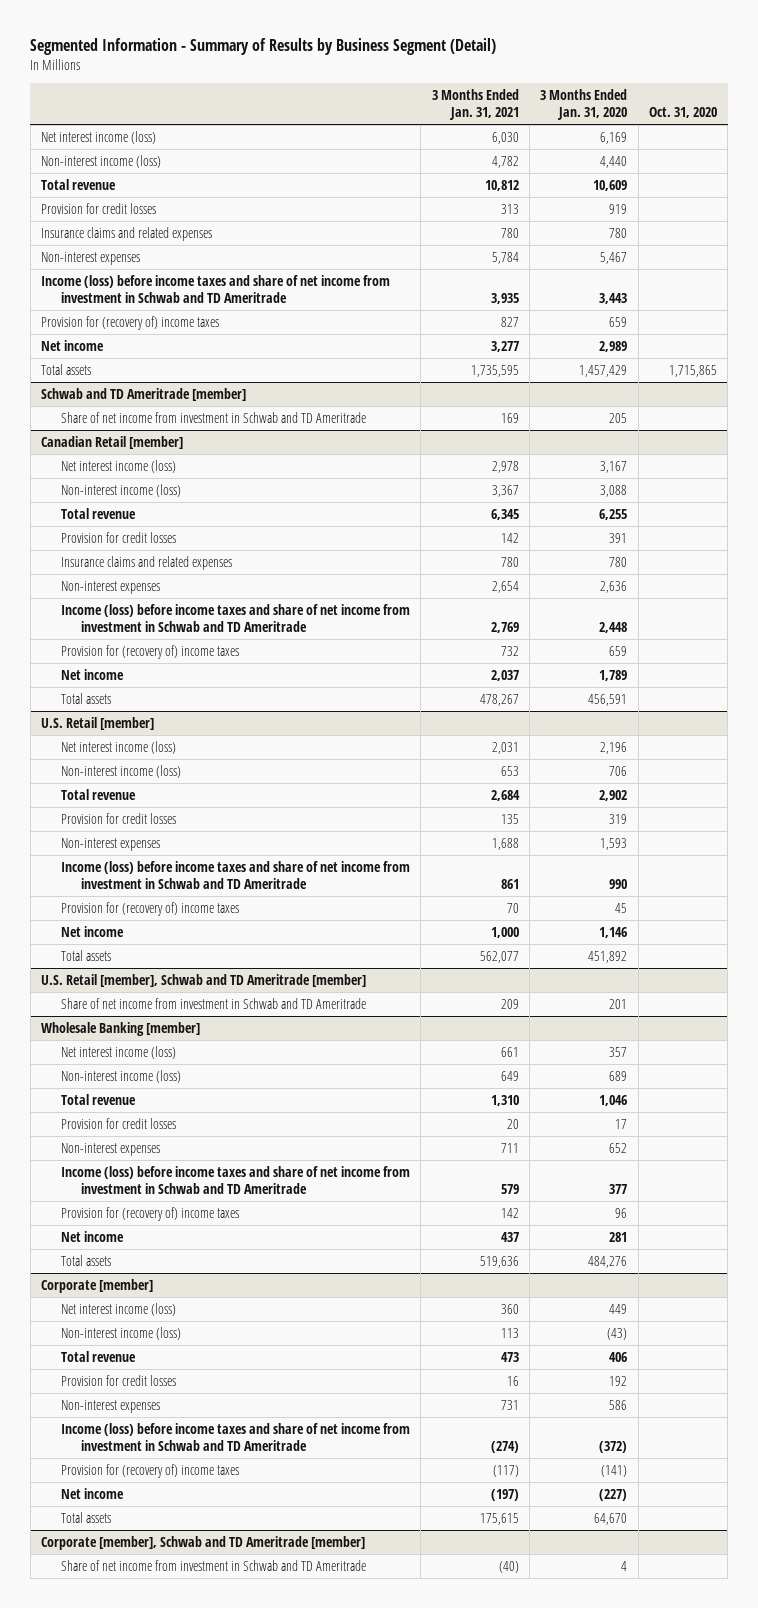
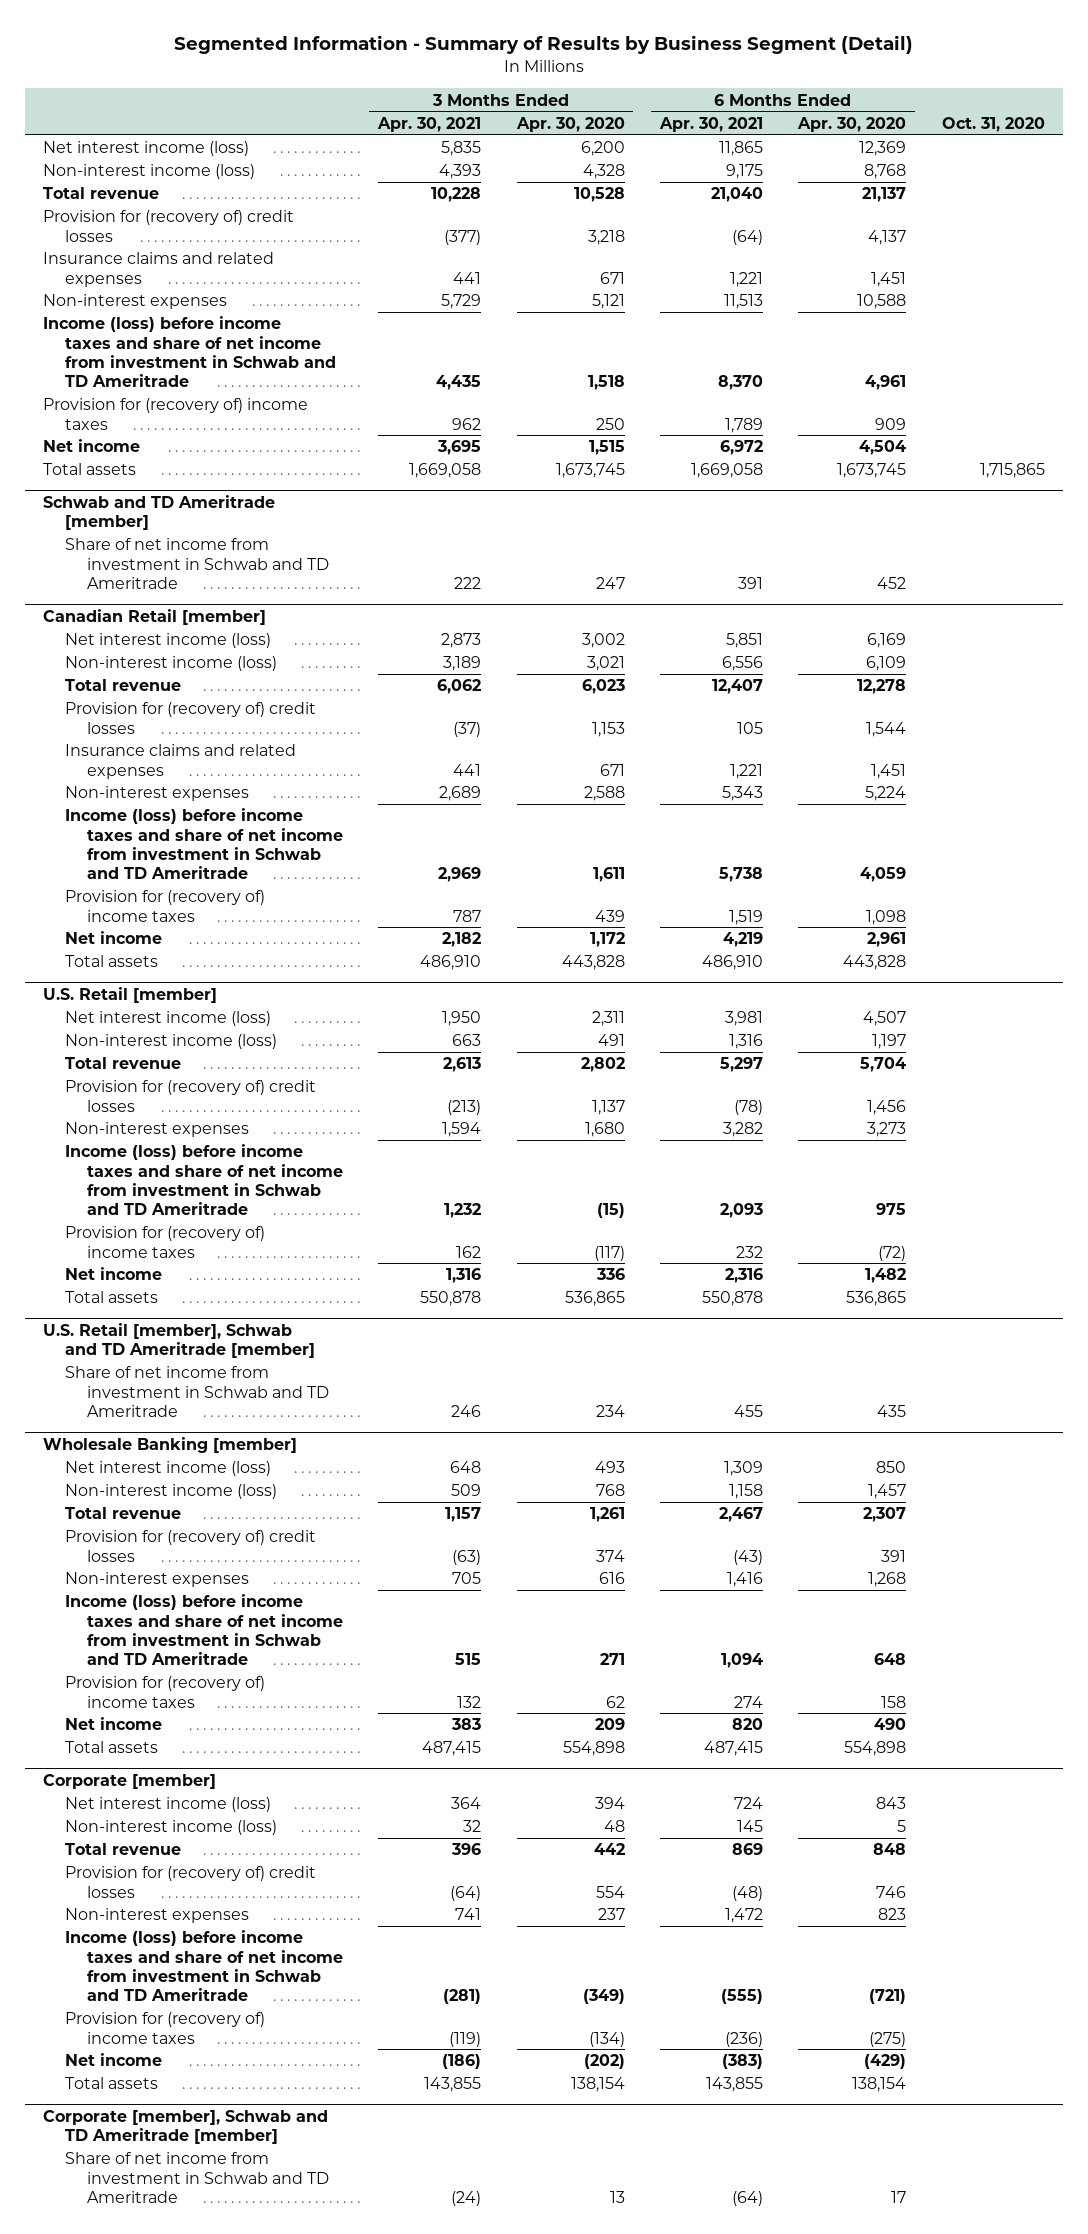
- | 3 Months Ended Jan. 31, 2021 | 3 Months Ended Jan. 31, 2020 | Oct. 31, 2020
+ | 3 Months Ended Apr. 30, 2021 | 3 Months Ended Apr. 30, 2020 | 6 Months Ended Apr. 30, 2021 | 6 Months Ended Apr. 30, 2020 | Oct. 31, 2020
- Provision for credit losses | 313 | 919 |
+ Provision for (recovery of) credit losses | (377) | 3,218 | (64) | 4,137 |
@ Canadian Retail [member]
- Provision for credit losses | 142 | 391 |
+ Provision for (recovery of) credit losses | (37) | 1,153 | 105 | 1,544 |
@ U.S. Retail [member]
- Provision for credit losses | 135 | 319 |
+ Provision for (recovery of) credit losses | (213) | 1,137 | (78) | 1,456 |
@ Wholesale Banking [member]
- Provision for credit losses | 20 | 17 |
+ Provision for (recovery of) credit losses | (63) | 374 | (43) | 391 |
@ Corporate [member]
- Provision for credit losses | 16 | 192 |
+ Provision for (recovery of) credit losses | (64) | 554 | (48) | 746 |

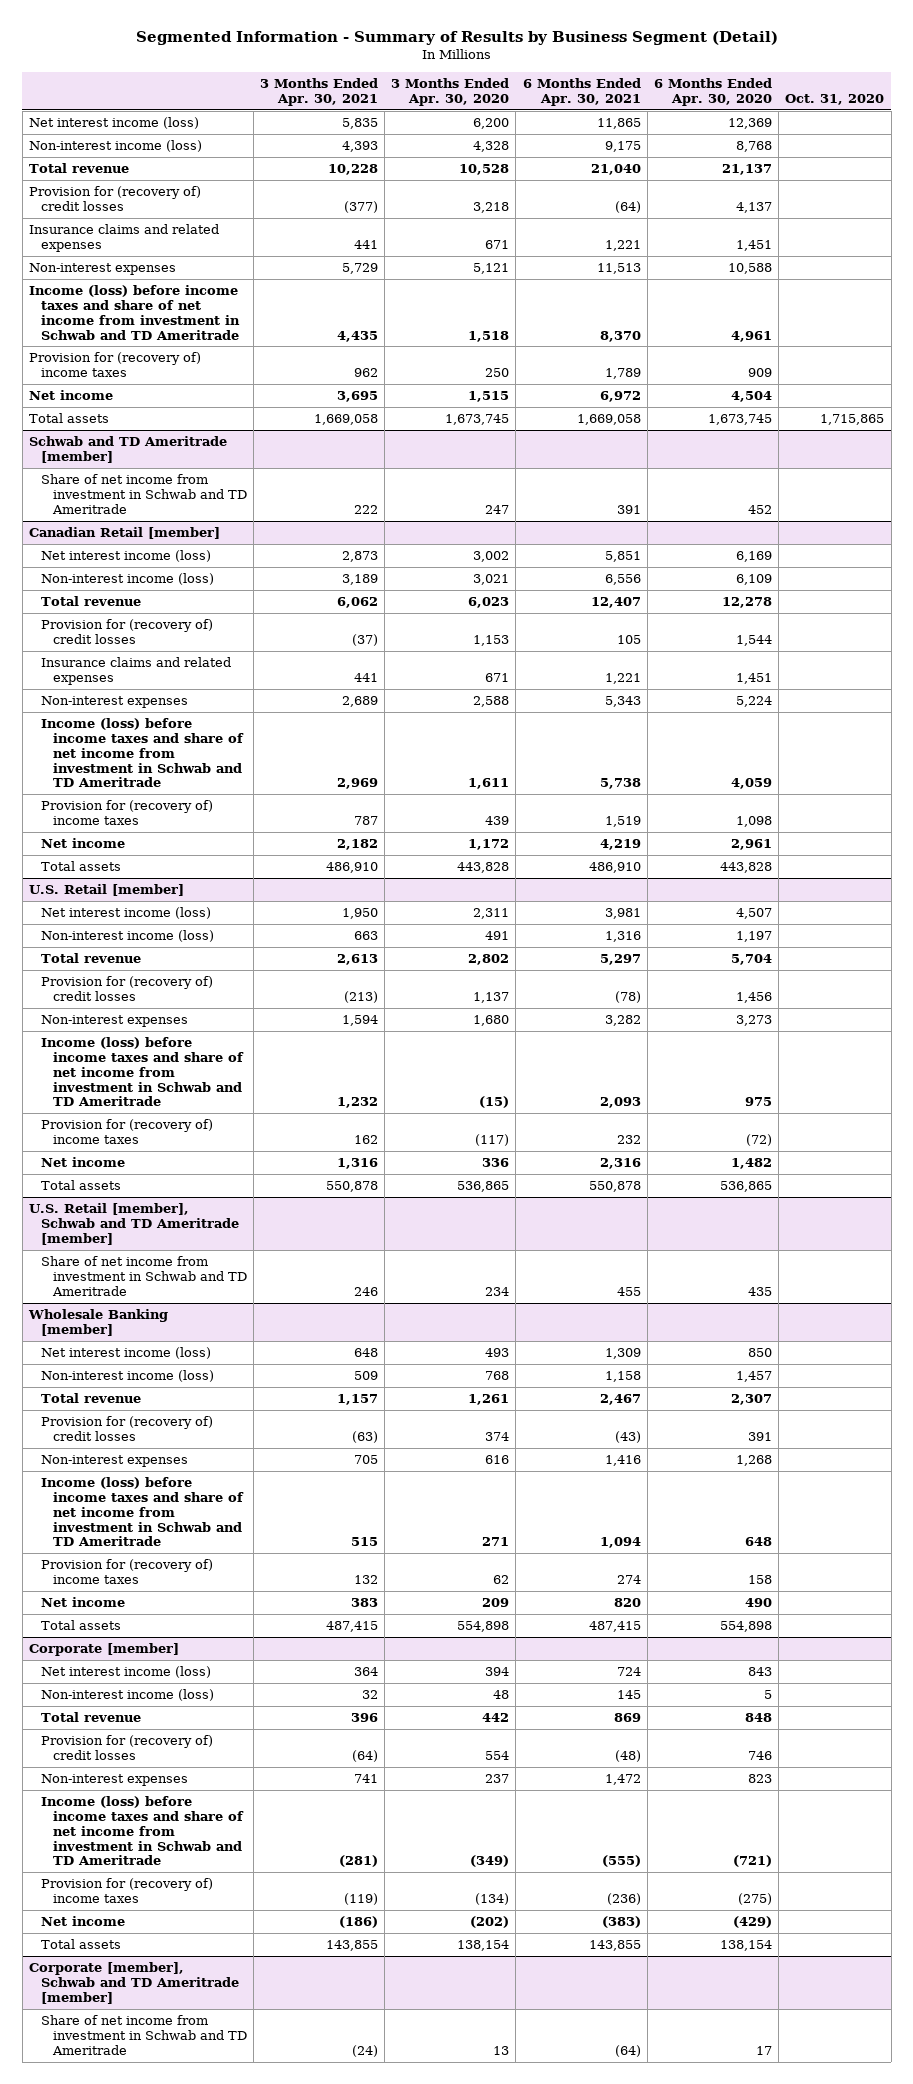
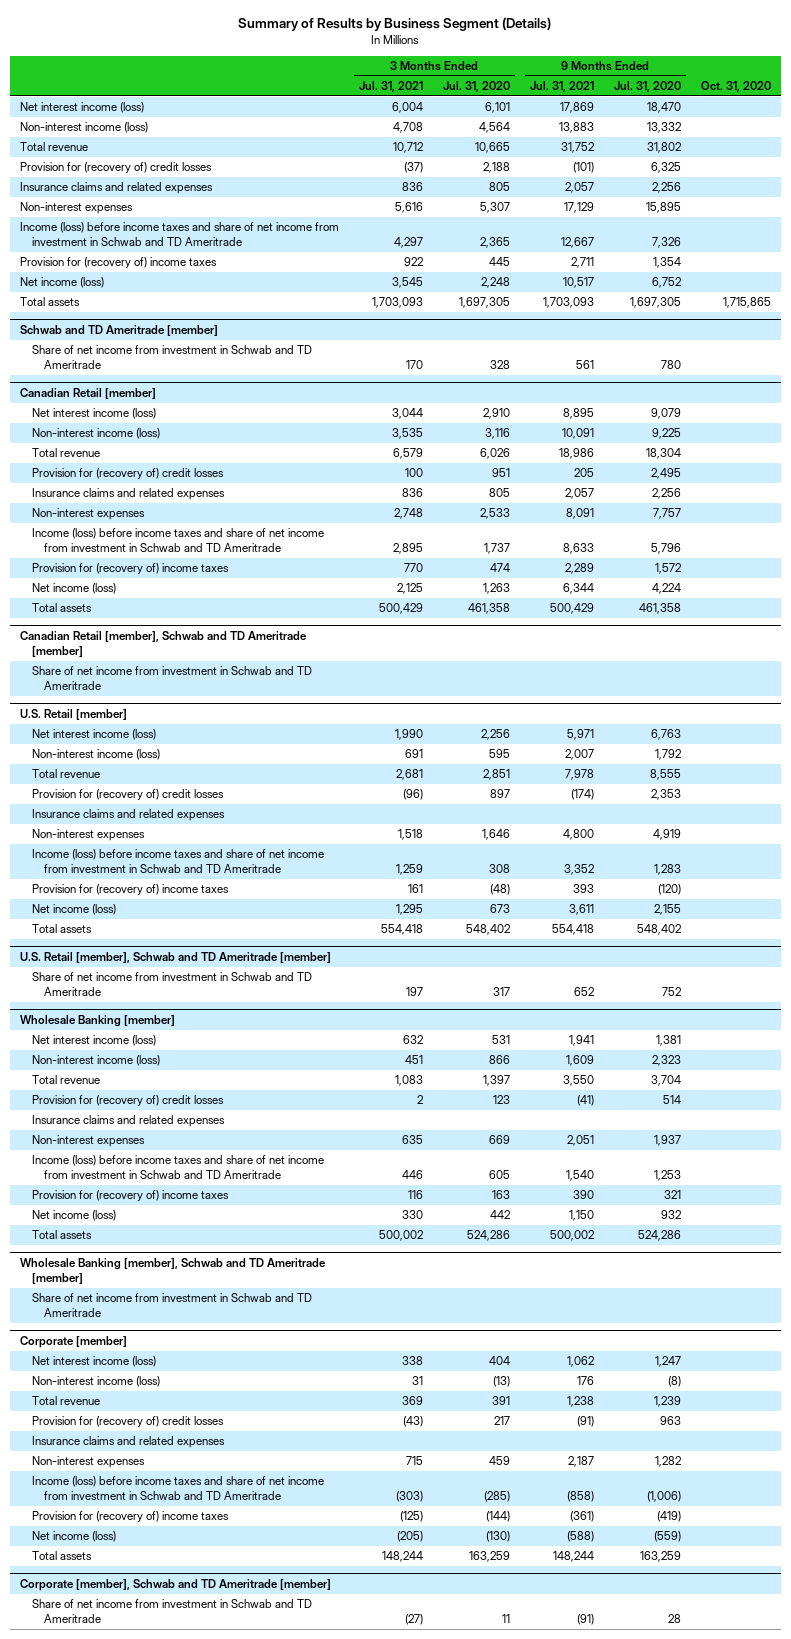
- Segmented Information - Summary of Results by Business Segment (Detail)
+ Summary of Results by Business Segment (Details)
- | 3 Months Ended Apr. 30, 2021 | 3 Months Ended Apr. 30, 2020 | 6 Months Ended Apr. 30, 2021 | 6 Months Ended Apr. 30, 2020 | Oct. 31, 2020
+ | 3 Months Ended Jul. 31, 2021 | 3 Months Ended Jul. 31, 2020 | 9 Months Ended Jul. 31, 2021 | 9 Months Ended Jul. 31, 2020 | Oct. 31, 2020
- Net income | 3,695 | 1,515 | 6,972 | 4,504 |
+ Net income (loss) | 3,545 | 2,248 | 10,517 | 6,752 |
@ Canadian Retail [member]
- Net income | 2,182 | 1,172 | 4,219 | 2,961 |
+ Net income (loss) | 2,125 | 1,263 | 6,344 | 4,224 |
+ Canadian Retail [member], Schwab and TD Ameritrade [member]
+ Share of net income from investment in Schwab and TD Ameritrade
@ U.S. Retail [member]
+ Insurance claims and related expenses
- Net income | 1,316 | 336 | 2,316 | 1,482 |
+ Net income (loss) | 1,295 | 673 | 3,611 | 2,155 |
@ Wholesale Banking [member]
+ Insurance claims and related expenses
- Net income | 383 | 209 | 820 | 490 |
+ Net income (loss) | 330 | 442 | 1,150 | 932 |
+ Wholesale Banking [member], Schwab and TD Ameritrade [member]
+ Share of net income from investment in Schwab and TD Ameritrade
@ Corporate [member]
+ Insurance claims and related expenses
- Net income | (186) | (202) | (383) | (429) |
+ Net income (loss) | (205) | (130) | (588) | (559) |

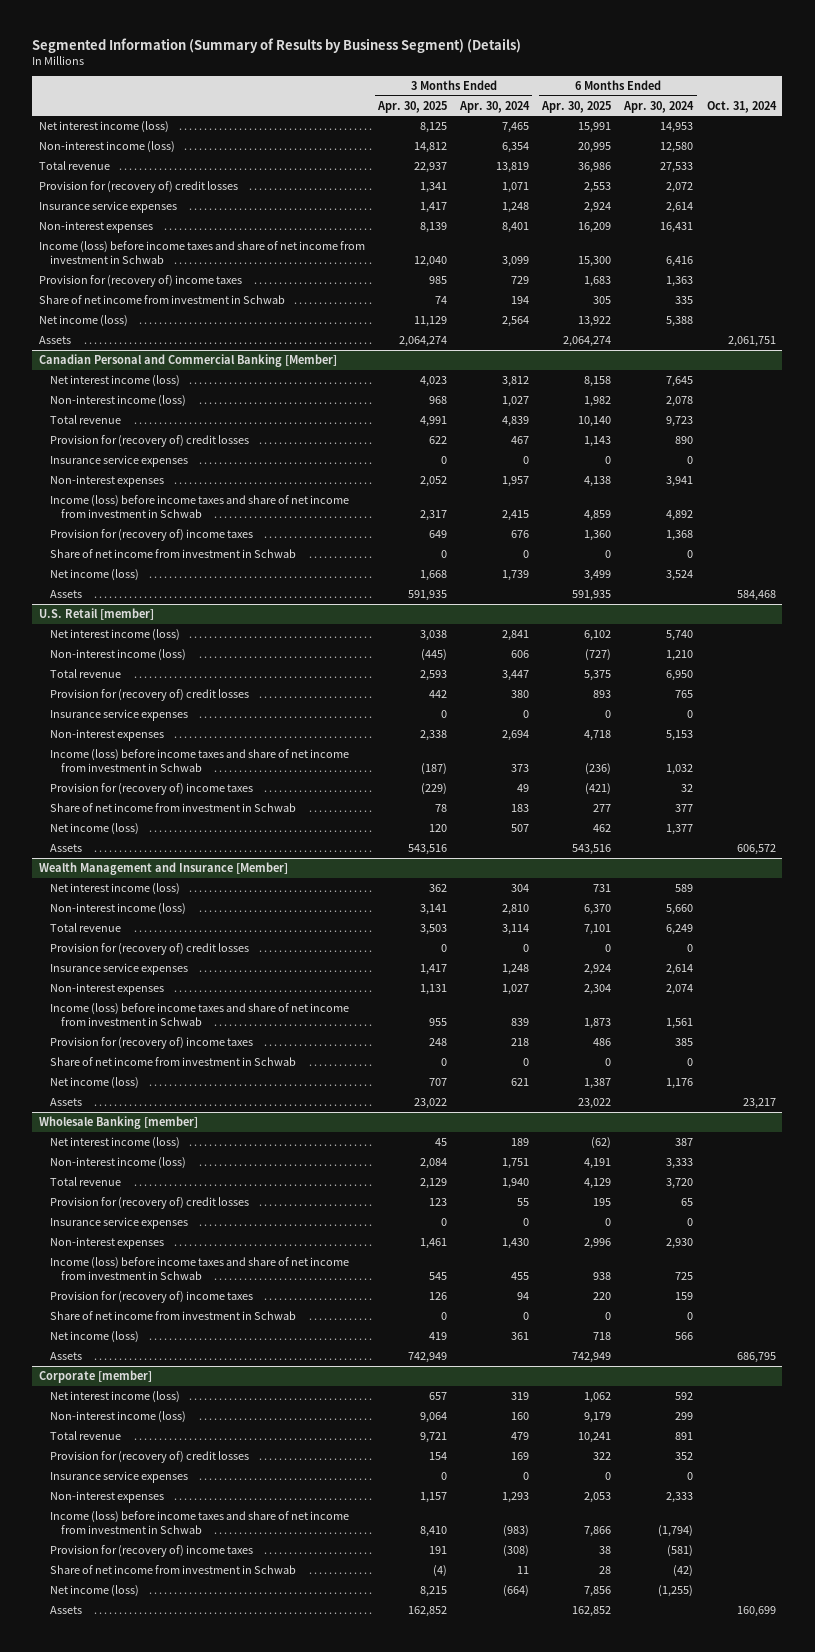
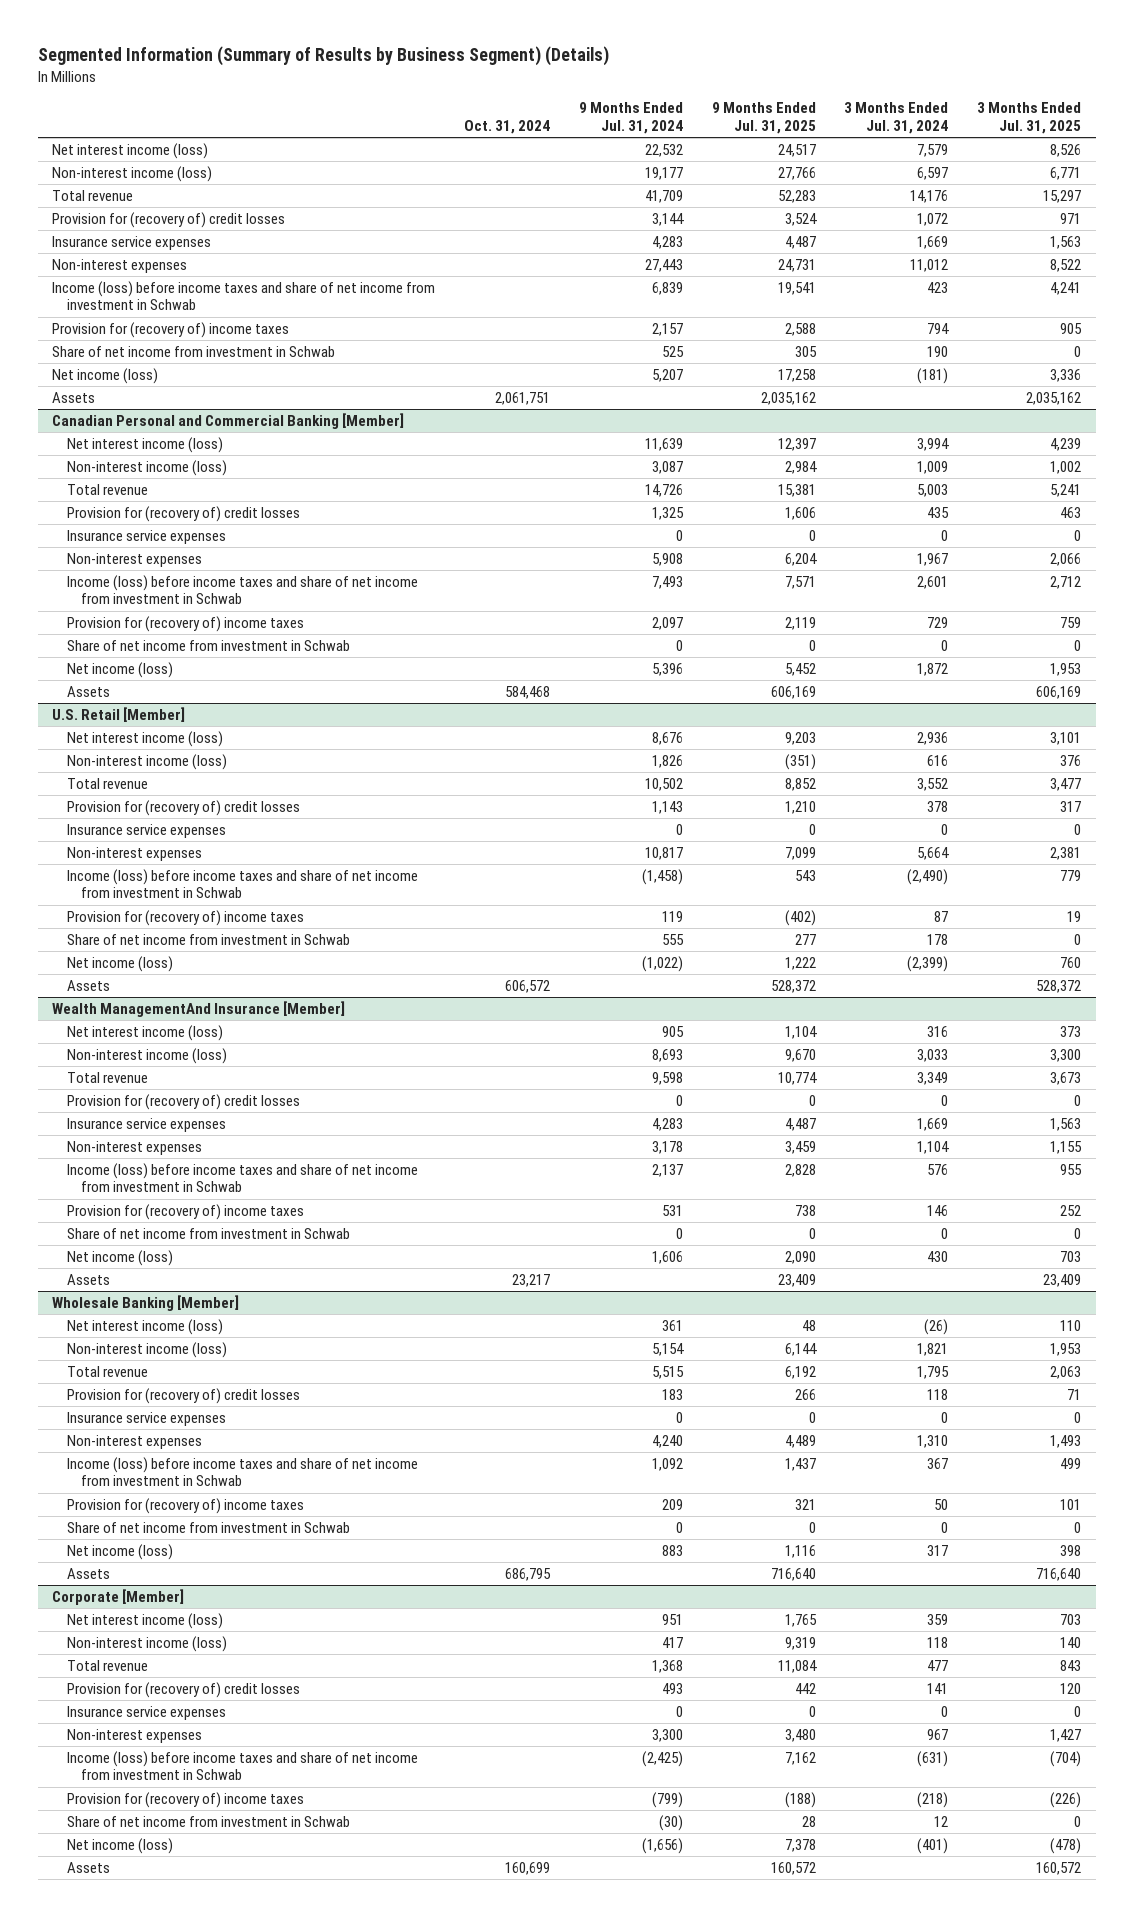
- | 3 Months Ended Apr. 30, 2025 | 3 Months Ended Apr. 30, 2024 | 6 Months Ended Apr. 30, 2025 | 6 Months Ended Apr. 30, 2024 | Oct. 31, 2024
+ | Oct. 31, 2024 | 9 Months Ended Jul. 31, 2024 | 9 Months Ended Jul. 31, 2025 | 3 Months Ended Jul. 31, 2024 | 3 Months Ended Jul. 31, 2025
- U.S. Retail [member]
+ U.S. Retail [Member]
- Wealth Management and Insurance [Member]
+ Wealth ManagementAnd Insurance [Member]
- Wholesale Banking [member]
+ Wholesale Banking [Member]
- Corporate [member]
+ Corporate [Member]

